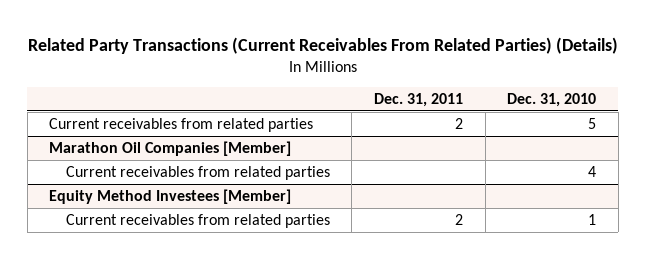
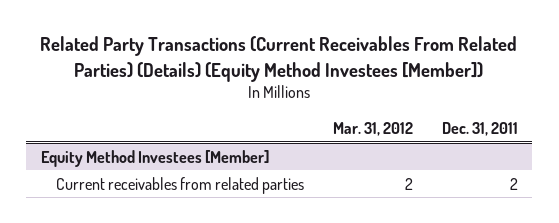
- Related Party Transactions (Current Receivables From Related Parties) (Details)
+ Related Party Transactions (Current Receivables From Related Parties) (Details) (Equity Method Investees [Member])
- | Dec. 31, 2011 | Dec. 31, 2010
+ | Mar. 31, 2012 | Dec. 31, 2011
- Current receivables from related parties | 2 | 5
- Marathon Oil Companies [Member]
- Current receivables from related parties | | 4

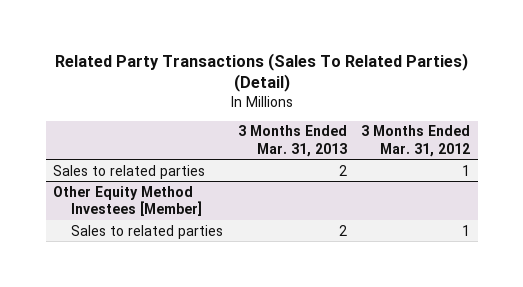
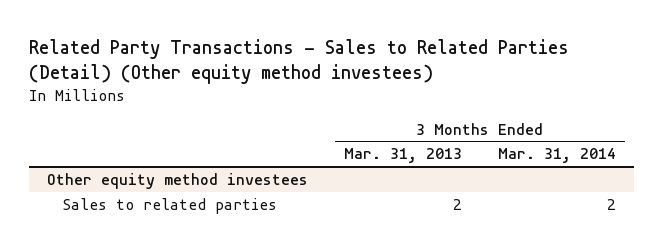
- Related Party Transactions (Sales To Related Parties) (Detail)
+ Related Party Transactions - Sales to Related Parties (Detail) (Other equity method investees)
- | 3 Months Ended Mar. 31, 2013 | 3 Months Ended Mar. 31, 2012
+ | 3 Months Ended Mar. 31, 2013 | 3 Months Ended Mar. 31, 2014
- Sales to related parties | 2 | 1
- Other Equity Method Investees [Member]
+ Other equity method investees

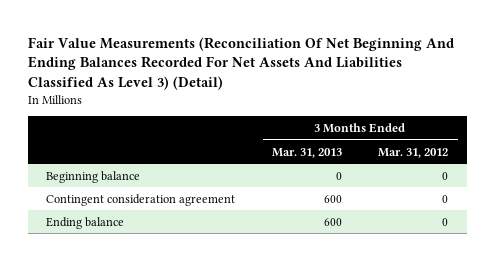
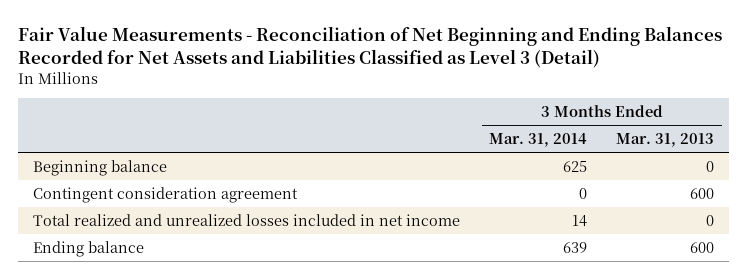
- Fair Value Measurements (Reconciliation Of Net Beginning And Ending Balances Recorded For Net Assets And Liabilities Classified As Level 3) (Detail)
+ Fair Value Measurements - Reconciliation of Net Beginning and Ending Balances Recorded for Net Assets and Liabilities Classified as Level 3 (Detail)
- | 3 Months Ended Mar. 31, 2013 | 3 Months Ended Mar. 31, 2012
+ | 3 Months Ended Mar. 31, 2014 | 3 Months Ended Mar. 31, 2013
+ Total realized and unrealized losses included in net income | 14 | 0

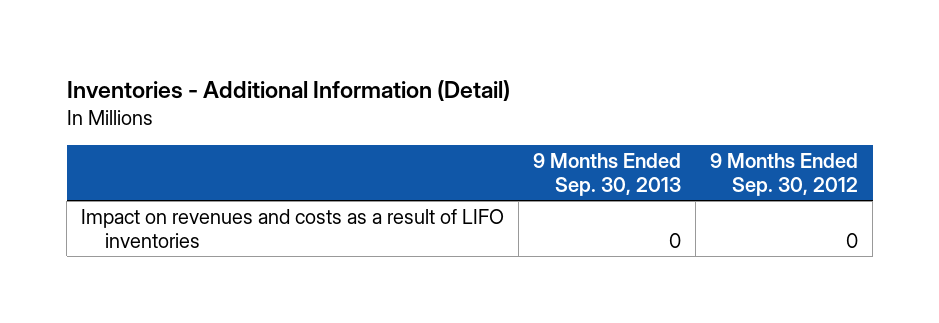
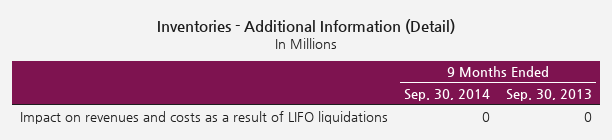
- | 9 Months Ended Sep. 30, 2013 | 9 Months Ended Sep. 30, 2012
+ | 9 Months Ended Sep. 30, 2014 | 9 Months Ended Sep. 30, 2013
- Impact on revenues and costs as a result of LIFO inventories | 0 | 0
+ Impact on revenues and costs as a result of LIFO liquidations | 0 | 0

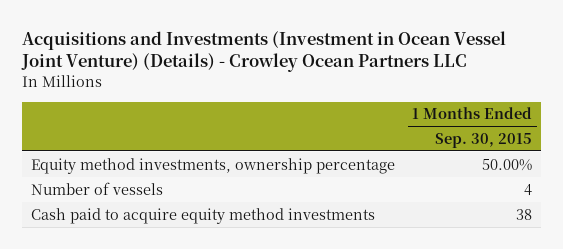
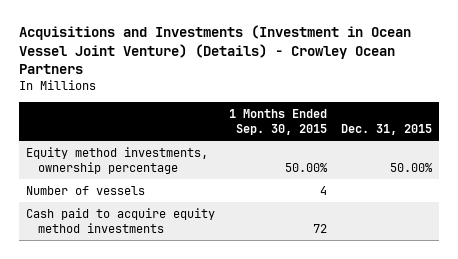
- Acquisitions and Investments (Investment in Ocean Vessel Joint Venture) (Details) - Crowley Ocean Partners LLC
+ Acquisitions and Investments (Investment in Ocean Vessel Joint Venture) (Details) - Crowley Ocean Partners
- | 1 Months Ended Sep. 30, 2015
+ | 1 Months Ended Sep. 30, 2015 | Dec. 31, 2015
- Cash paid to acquire equity method investments | 38
+ Cash paid to acquire equity method investments | 72 |

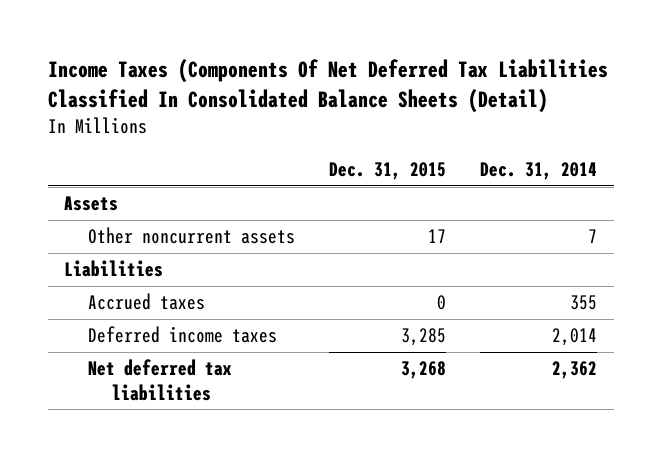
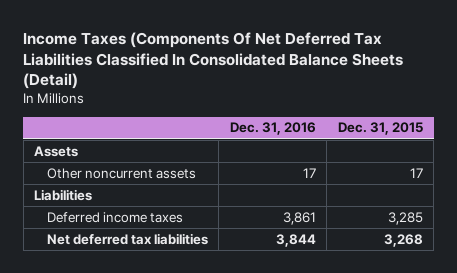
- | Dec. 31, 2015 | Dec. 31, 2014
+ | Dec. 31, 2016 | Dec. 31, 2015
- Accrued taxes | 0 | 355

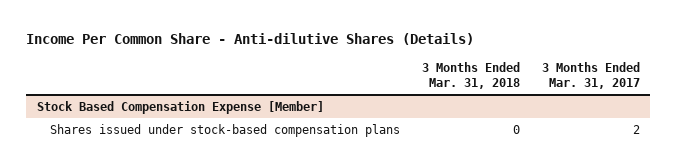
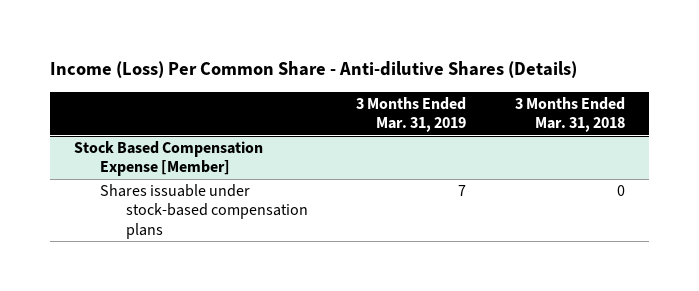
- Income Per Common Share - Anti-dilutive Shares (Details)
+ Income (Loss) Per Common Share - Anti-dilutive Shares (Details)
- | 3 Months Ended Mar. 31, 2018 | 3 Months Ended Mar. 31, 2017
+ | 3 Months Ended Mar. 31, 2019 | 3 Months Ended Mar. 31, 2018
@ Stock Based Compensation Expense [Member]
- Shares issued under stock-based compensation plans | 0 | 2
+ Shares issuable under stock-based compensation plans | 7 | 0

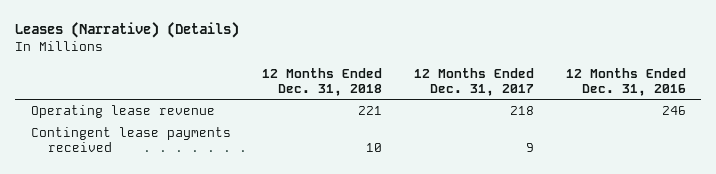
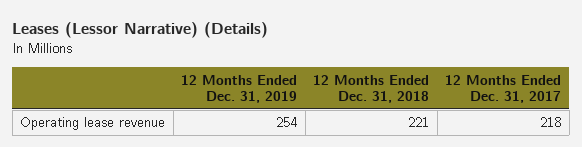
- Leases (Narrative) (Details)
+ Leases (Lessor Narrative) (Details)
- | 12 Months Ended Dec. 31, 2018 | 12 Months Ended Dec. 31, 2017 | 12 Months Ended Dec. 31, 2016
+ | 12 Months Ended Dec. 31, 2019 | 12 Months Ended Dec. 31, 2018 | 12 Months Ended Dec. 31, 2017
- Contingent lease payments received | 10 | 9 |

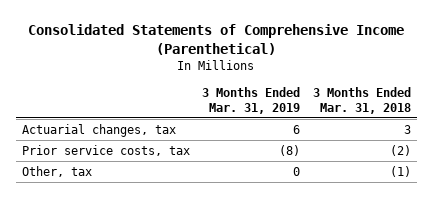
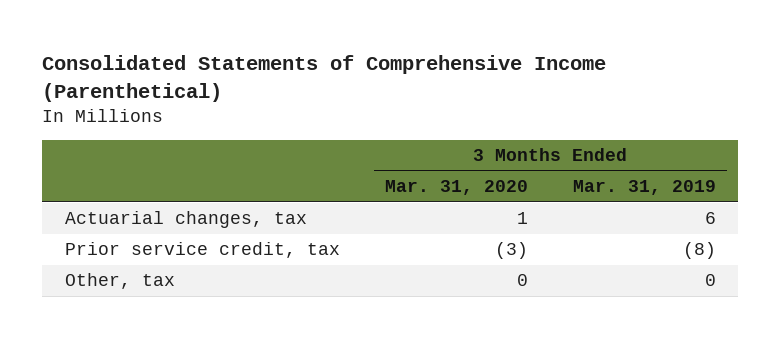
- | 3 Months Ended Mar. 31, 2019 | 3 Months Ended Mar. 31, 2018
+ | 3 Months Ended Mar. 31, 2020 | 3 Months Ended Mar. 31, 2019
- Prior service costs, tax | (8) | (2)
+ Prior service credit, tax | (3) | (8)

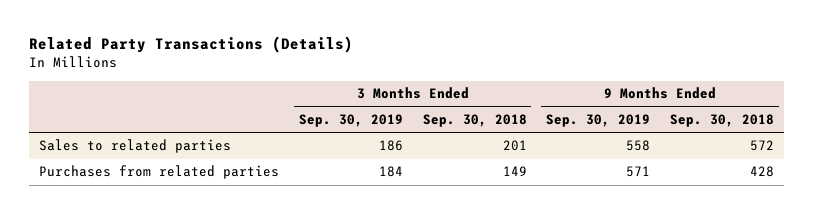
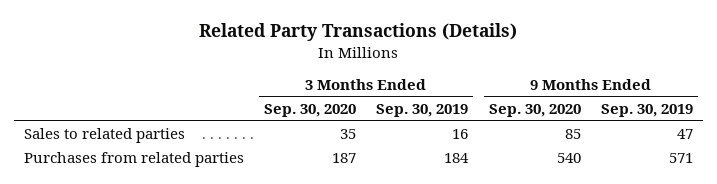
- | 3 Months Ended Sep. 30, 2019 | 3 Months Ended Sep. 30, 2018 | 9 Months Ended Sep. 30, 2019 | 9 Months Ended Sep. 30, 2018
+ | 3 Months Ended Sep. 30, 2020 | 3 Months Ended Sep. 30, 2019 | 9 Months Ended Sep. 30, 2020 | 9 Months Ended Sep. 30, 2019
- Sales to related parties | 186 | 201 | 558 | 572
+ Sales to related parties | 35 | 16 | 85 | 47

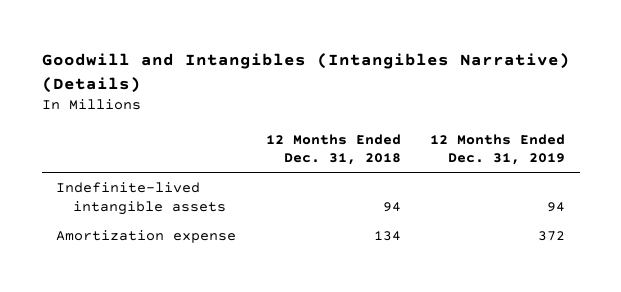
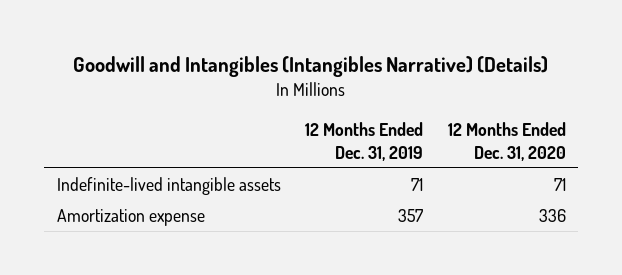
- | 12 Months Ended Dec. 31, 2018 | 12 Months Ended Dec. 31, 2019
+ | 12 Months Ended Dec. 31, 2019 | 12 Months Ended Dec. 31, 2020
- Indefinite-lived intangible assets | 94 | 94
- Amortization expense | 134 | 372
+ Indefinite-lived intangible assets | 71 | 71
+ Amortization expense | 357 | 336

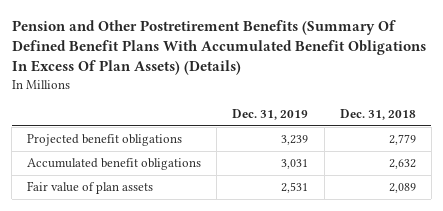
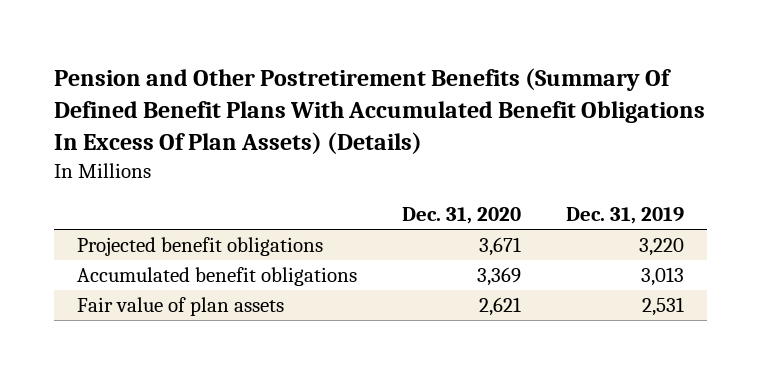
- | Dec. 31, 2019 | Dec. 31, 2018
+ | Dec. 31, 2020 | Dec. 31, 2019
- Projected benefit obligations | 3,239 | 2,779
- Accumulated benefit obligations | 3,031 | 2,632
+ Projected benefit obligations | 3,671 | 3,220
+ Accumulated benefit obligations | 3,369 | 3,013

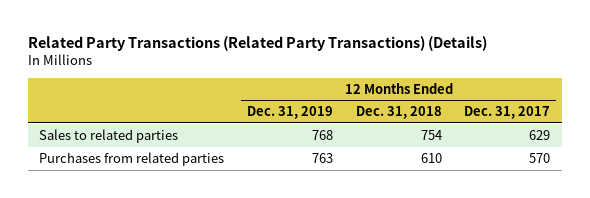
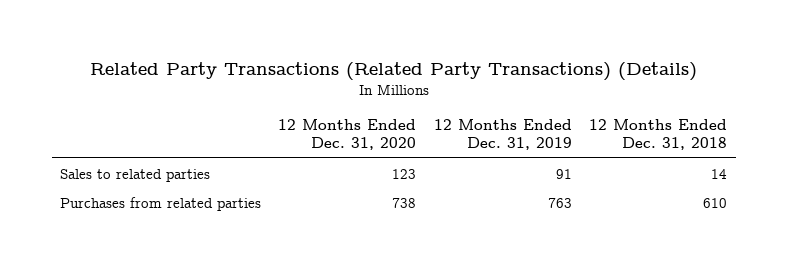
- | 12 Months Ended Dec. 31, 2019 | 12 Months Ended Dec. 31, 2018 | 12 Months Ended Dec. 31, 2017
+ | 12 Months Ended Dec. 31, 2020 | 12 Months Ended Dec. 31, 2019 | 12 Months Ended Dec. 31, 2018
- Sales to related parties | 768 | 754 | 629
+ Sales to related parties | 123 | 91 | 14

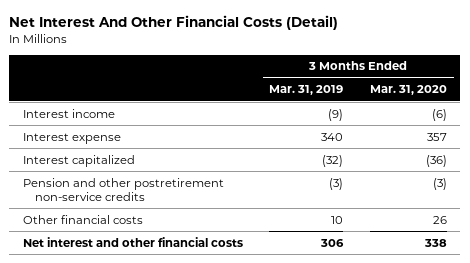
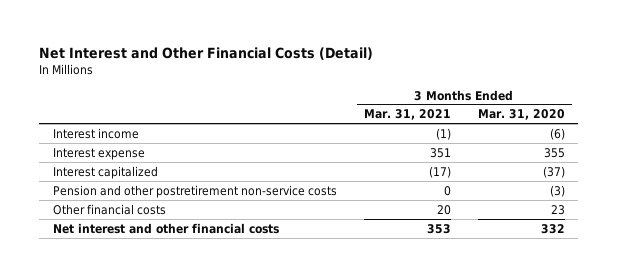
- Net Interest And Other Financial Costs (Detail)
+ Net Interest and Other Financial Costs (Detail)
- | 3 Months Ended Mar. 31, 2019 | 3 Months Ended Mar. 31, 2020
+ | 3 Months Ended Mar. 31, 2021 | 3 Months Ended Mar. 31, 2020
- Interest expense | 340 | 357
- Interest capitalized | (32) | (36)
- Pension and other postretirement non-service credits | (3) | (3)
- Other financial costs | 10 | 26
- Net interest and other financial costs | 306 | 338
+ Interest expense | 351 | 355
+ Interest capitalized | (17) | (37)
+ Pension and other postretirement non-service costs | 0 | (3)
+ Other financial costs | 20 | 23
+ Net interest and other financial costs | 353 | 332

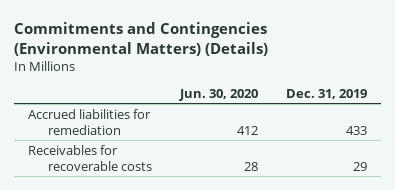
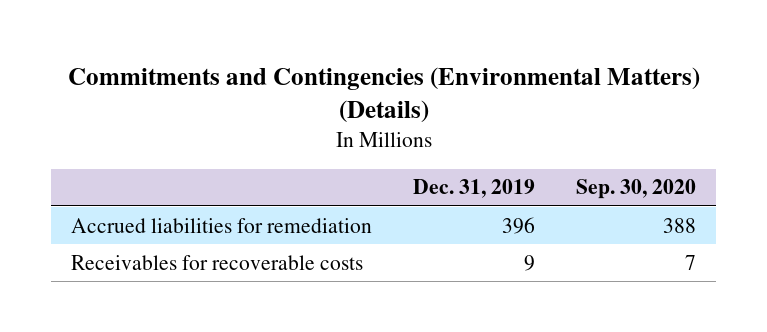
- | Jun. 30, 2020 | Dec. 31, 2019
+ | Dec. 31, 2019 | Sep. 30, 2020
- Accrued liabilities for remediation | 412 | 433
- Receivables for recoverable costs | 28 | 29
+ Accrued liabilities for remediation | 396 | 388
+ Receivables for recoverable costs | 9 | 7

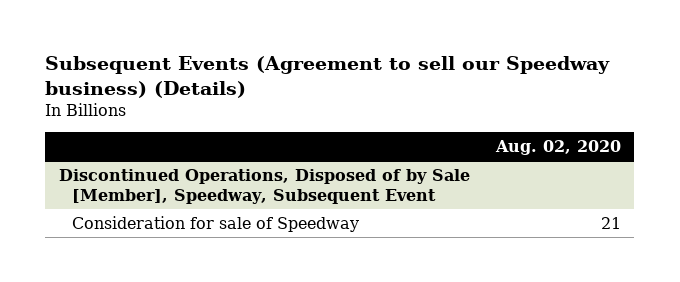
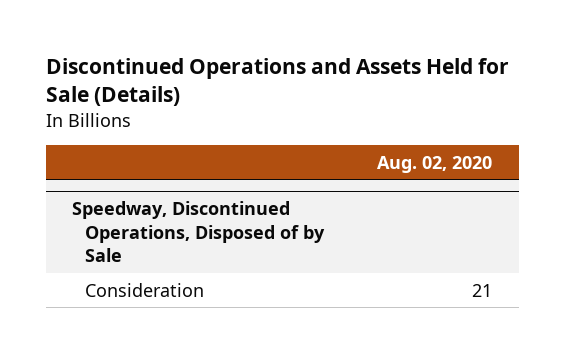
- Subsequent Events (Agreement to sell our Speedway business) (Details)
+ Discontinued Operations and Assets Held for Sale (Details)
- Discontinued Operations, Disposed of by Sale [Member], Speedway, Subsequent Event
- Consideration for sale of Speedway | 21
+ Speedway, Discontinued Operations, Disposed of by Sale
+ Consideration | 21

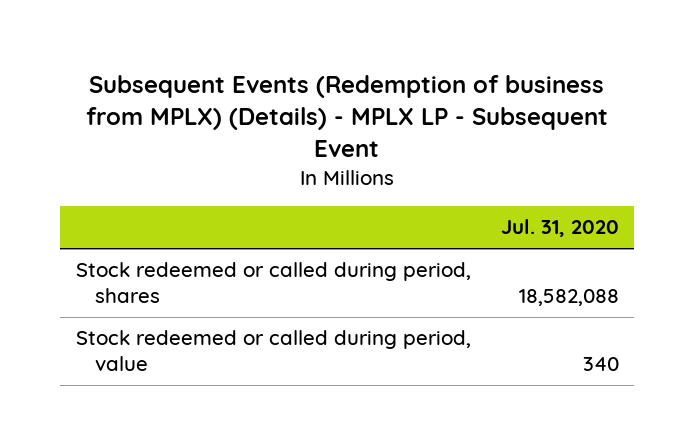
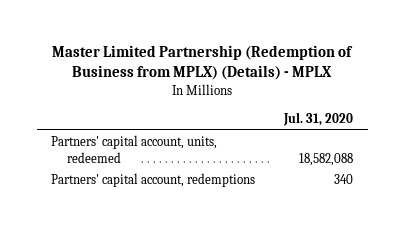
- Subsequent Events (Redemption of business from MPLX) (Details) - MPLX LP - Subsequent Event
+ Master Limited Partnership (Redemption of Business from MPLX) (Details) - MPLX
- Stock redeemed or called during period, shares | 18,582,088
- Stock redeemed or called during period, value | 340
+ Partners' capital account, units, redeemed | 18,582,088
+ Partners' capital account, redemptions | 340

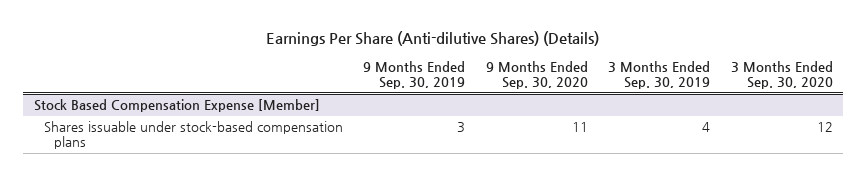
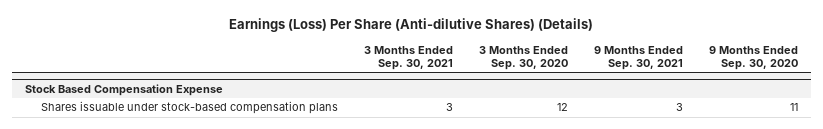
- Earnings Per Share (Anti-dilutive Shares) (Details)
+ Earnings (Loss) Per Share (Anti-dilutive Shares) (Details)
- | 9 Months Ended Sep. 30, 2019 | 9 Months Ended Sep. 30, 2020 | 3 Months Ended Sep. 30, 2019 | 3 Months Ended Sep. 30, 2020
+ | 3 Months Ended Sep. 30, 2021 | 3 Months Ended Sep. 30, 2020 | 9 Months Ended Sep. 30, 2021 | 9 Months Ended Sep. 30, 2020
- Stock Based Compensation Expense [Member]
+ Stock Based Compensation Expense

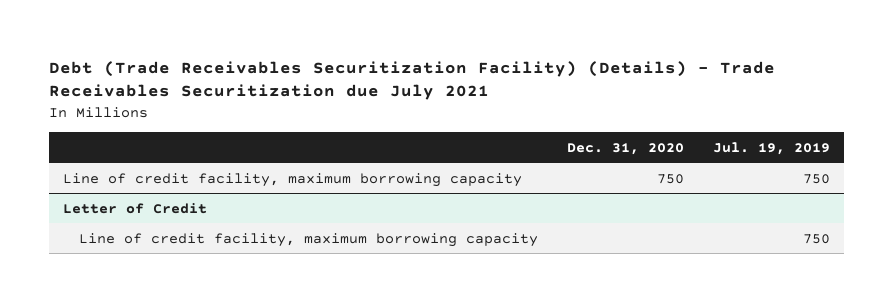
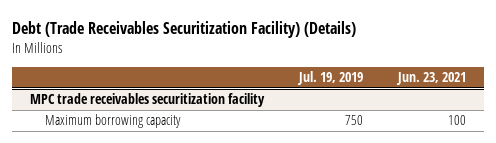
- Debt (Trade Receivables Securitization Facility) (Details) - Trade Receivables Securitization due July 2021
+ Debt (Trade Receivables Securitization Facility) (Details)
- | Dec. 31, 2020 | Jul. 19, 2019
+ | Jul. 19, 2019 | Jun. 23, 2021
- Line of credit facility, maximum borrowing capacity | 750 | 750
- Letter of Credit
- Line of credit facility, maximum borrowing capacity | | 750
+ MPC trade receivables securitization facility
+ Maximum borrowing capacity | 750 | 100

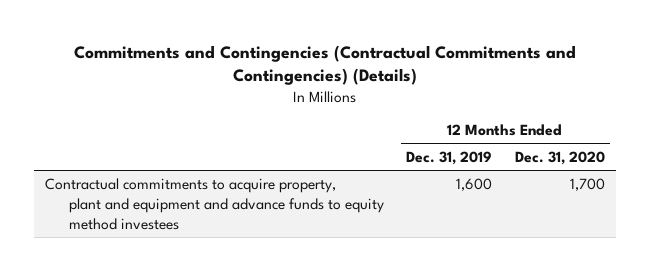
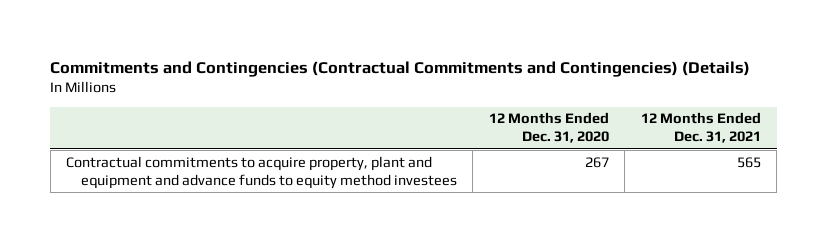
- | 12 Months Ended Dec. 31, 2019 | 12 Months Ended Dec. 31, 2020
+ | 12 Months Ended Dec. 31, 2020 | 12 Months Ended Dec. 31, 2021
- Contractual commitments to acquire property, plant and equipment and advance funds to equity method investees | 1,600 | 1,700
+ Contractual commitments to acquire property, plant and equipment and advance funds to equity method investees | 267 | 565

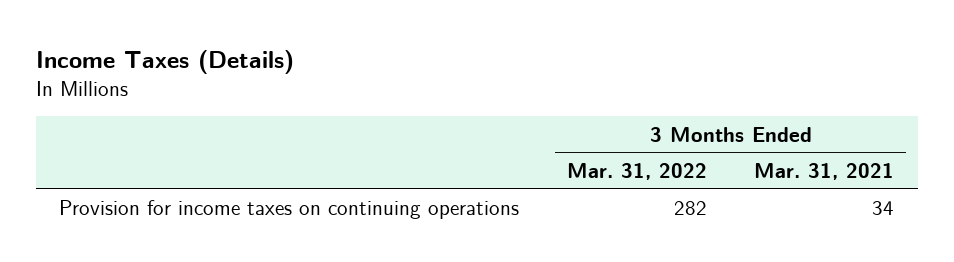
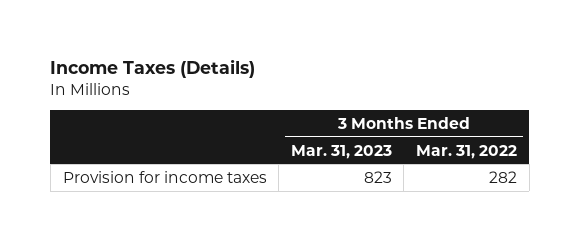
- | 3 Months Ended Mar. 31, 2022 | 3 Months Ended Mar. 31, 2021
+ | 3 Months Ended Mar. 31, 2023 | 3 Months Ended Mar. 31, 2022
- Provision for income taxes on continuing operations | 282 | 34
+ Provision for income taxes | 823 | 282

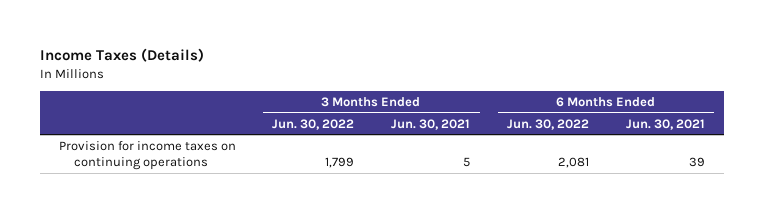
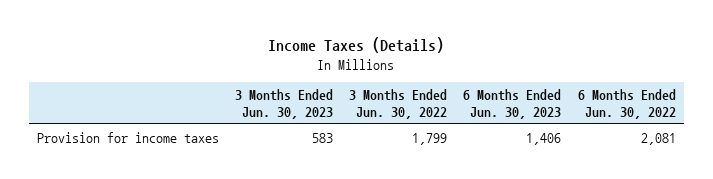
- | 3 Months Ended Jun. 30, 2022 | 3 Months Ended Jun. 30, 2021 | 6 Months Ended Jun. 30, 2022 | 6 Months Ended Jun. 30, 2021
+ | 3 Months Ended Jun. 30, 2023 | 3 Months Ended Jun. 30, 2022 | 6 Months Ended Jun. 30, 2023 | 6 Months Ended Jun. 30, 2022
- Provision for income taxes on continuing operations | 1,799 | 5 | 2,081 | 39
+ Provision for income taxes | 583 | 1,799 | 1,406 | 2,081

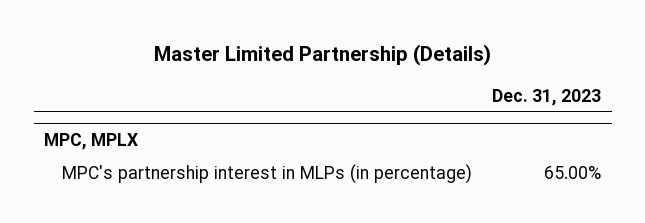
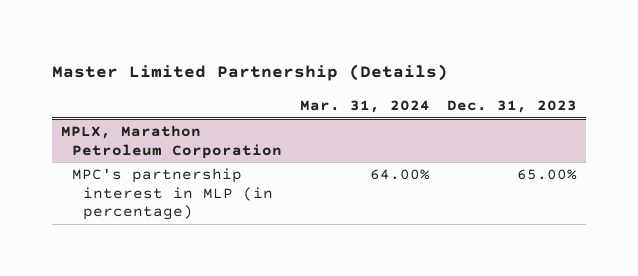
- | Dec. 31, 2023
+ | Mar. 31, 2024 | Dec. 31, 2023
- MPC, MPLX
- MPC's partnership interest in MLPs (in percentage) | 65.00%
+ MPLX, Marathon Petroleum Corporation
+ MPC's partnership interest in MLP (in percentage) | 64.00% | 65.00%

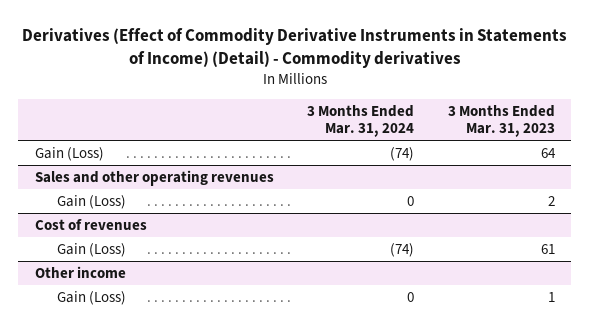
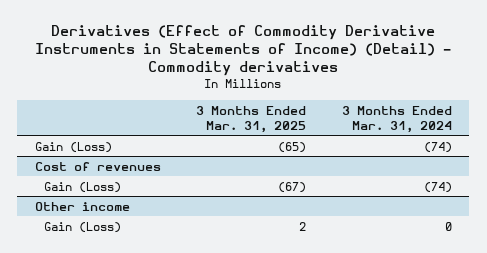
- | 3 Months Ended Mar. 31, 2024 | 3 Months Ended Mar. 31, 2023
+ | 3 Months Ended Mar. 31, 2025 | 3 Months Ended Mar. 31, 2024
- Sales and other operating revenues
- Gain (Loss) | 0 | 2

